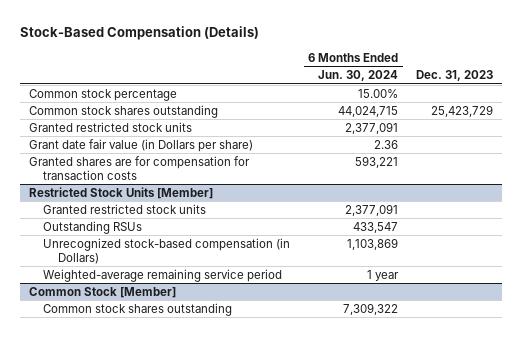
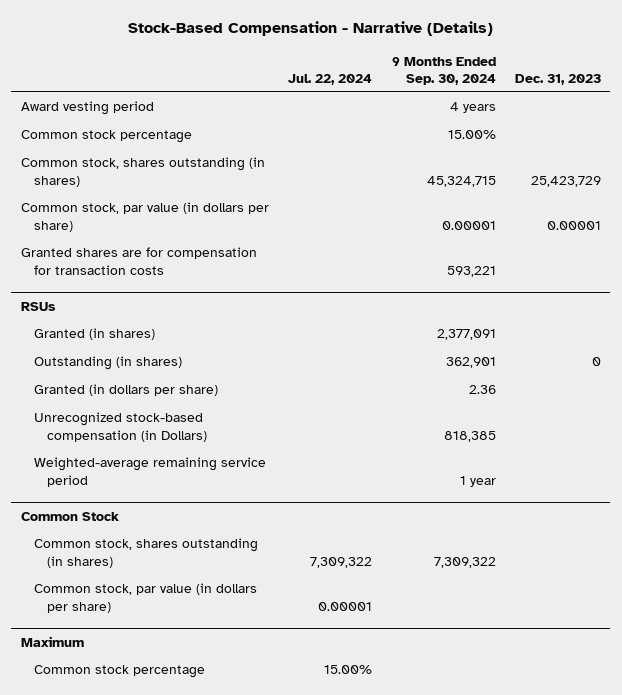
- Stock-Based Compensation (Details)
+ Stock-Based Compensation - Narrative (Details)
- | 6 Months Ended Jun. 30, 2024 | Dec. 31, 2023
+ | Jul. 22, 2024 | 9 Months Ended Sep. 30, 2024 | Dec. 31, 2023
+ Award vesting period | | 4 years |
- Common stock shares outstanding | 44,024,715 | 25,423,729
- Granted restricted stock units | 2,377,091 |
- Grant date fair value (in Dollars per share) | 2.36 |
+ Common stock, shares outstanding (in shares) | | 45,324,715 | 25,423,729
+ Common stock, par value (in dollars per share) | | 0.00001 | 0.00001
- Restricted Stock Units [Member]
- Granted restricted stock units | 2,377,091 |
- Outstanding RSUs | 433,547 |
+ RSUs
+ Granted (in shares) | | 2,377,091 |
+ Outstanding (in shares) | | 362,901 | 0
+ Granted (in dollars per share) | | 2.36 |
- Common Stock [Member]
- Common stock shares outstanding | 7,309,322 |
+ Common Stock
+ Common stock, shares outstanding (in shares) | 7,309,322 | 7,309,322 |
+ Common stock, par value (in dollars per share) | 0.00001 | |
+ Maximum
+ Common stock percentage | 15.00% | |

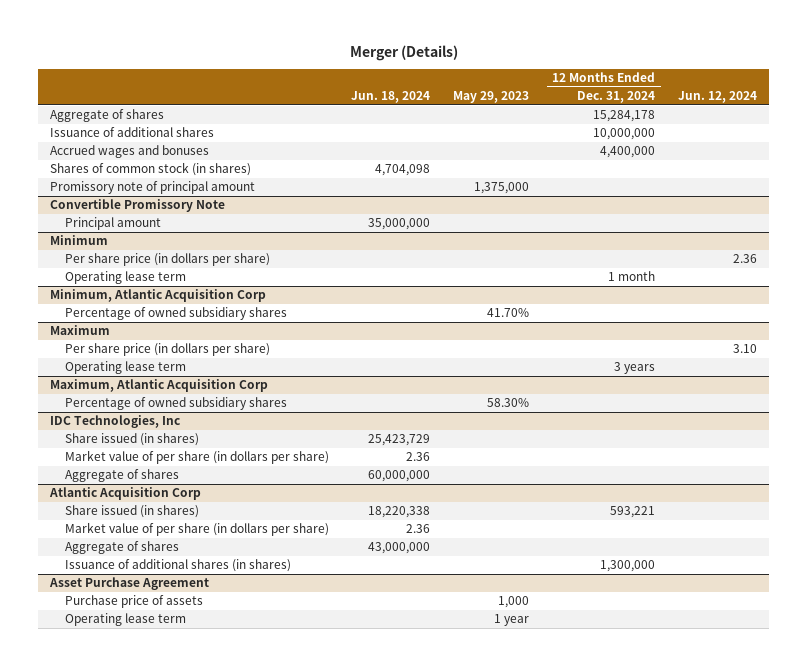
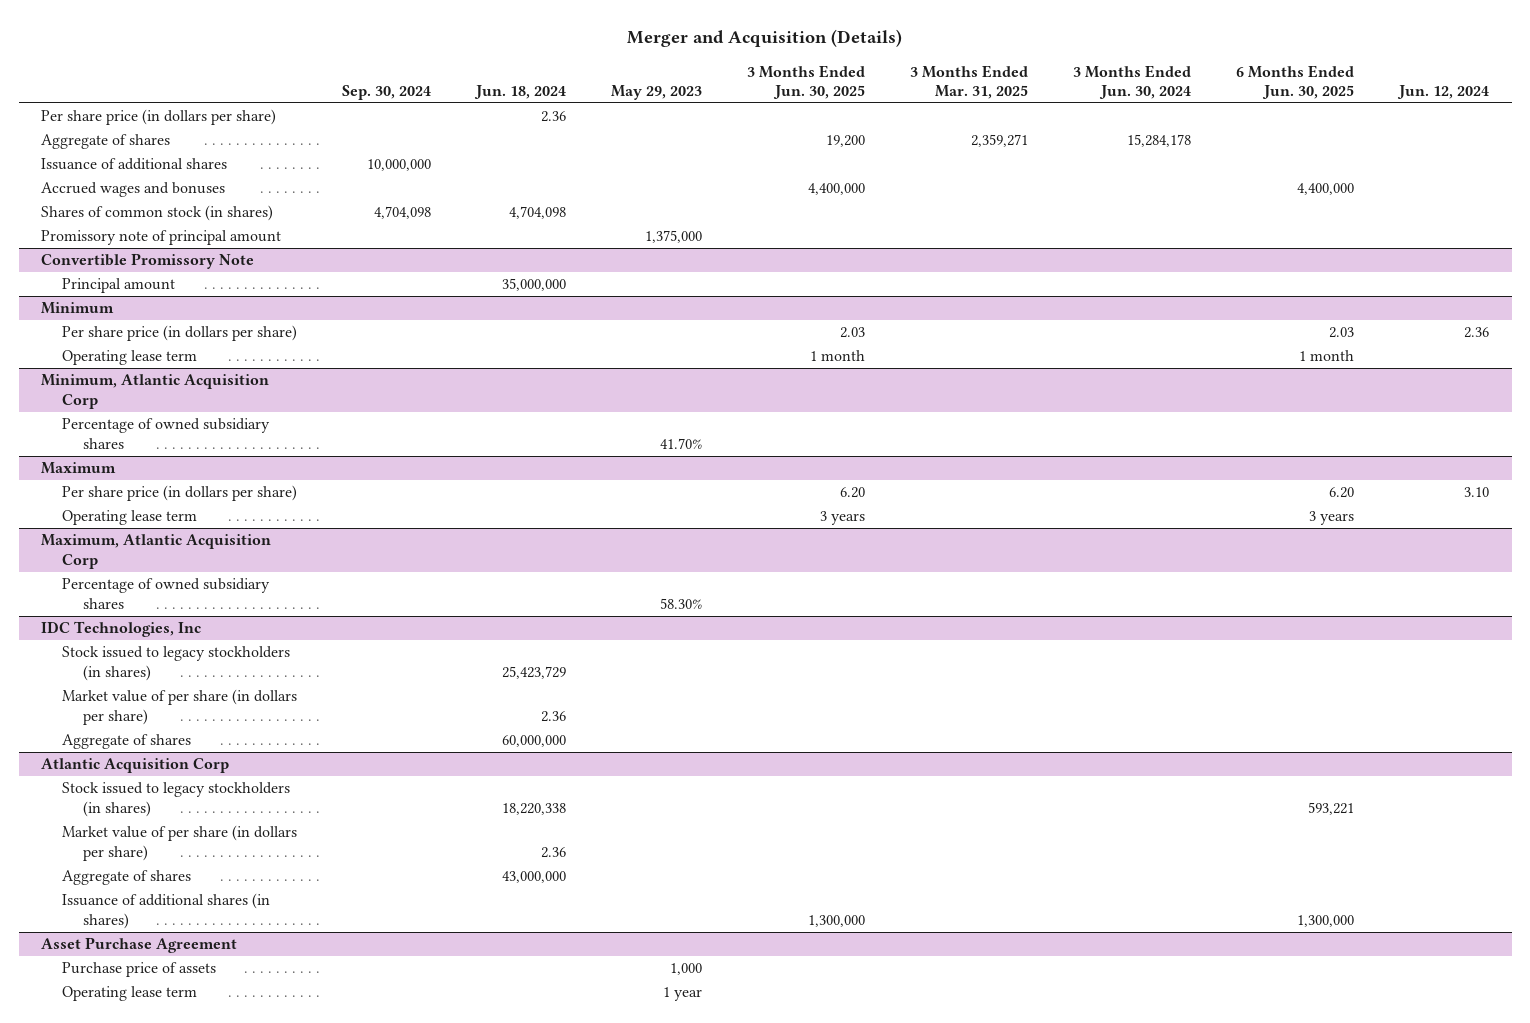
- Merger (Details)
+ Merger and Acquisition (Details)
- | Jun. 18, 2024 | May 29, 2023 | 12 Months Ended Dec. 31, 2024 | Jun. 12, 2024
+ | Sep. 30, 2024 | Jun. 18, 2024 | May 29, 2023 | 3 Months Ended Jun. 30, 2025 | 3 Months Ended Mar. 31, 2025 | 3 Months Ended Jun. 30, 2024 | 6 Months Ended Jun. 30, 2025 | Jun. 12, 2024
+ Per share price (in dollars per share) | | 2.36 | | | | | |
@ IDC Technologies, Inc
- Share issued (in shares) | 25,423,729 | | |
+ Stock issued to legacy stockholders (in shares) | | 25,423,729 | | | | | |
@ Atlantic Acquisition Corp
- Share issued (in shares) | 18,220,338 | | 593,221 |
+ Stock issued to legacy stockholders (in shares) | | 18,220,338 | | | | | 593,221 |

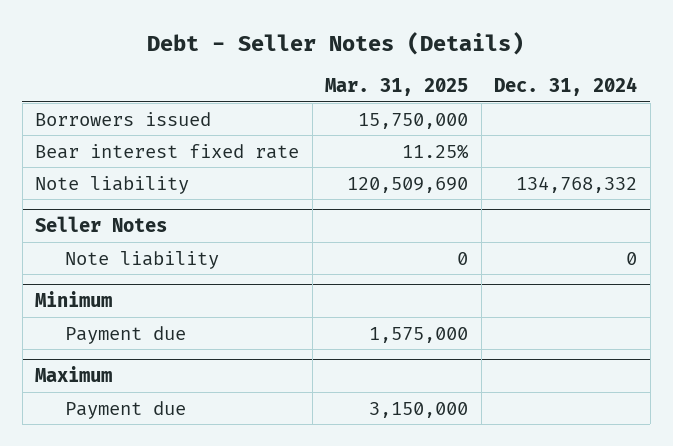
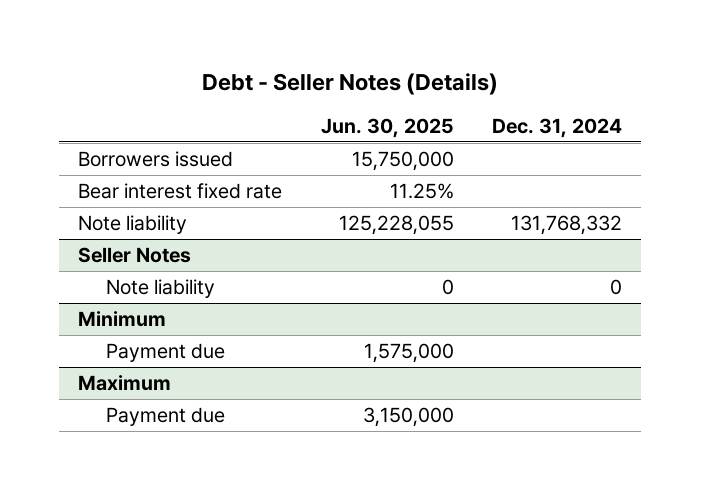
- | Mar. 31, 2025 | Dec. 31, 2024
+ | Jun. 30, 2025 | Dec. 31, 2024
- Note liability | 120,509,690 | 134,768,332
+ Note liability | 125,228,055 | 131,768,332

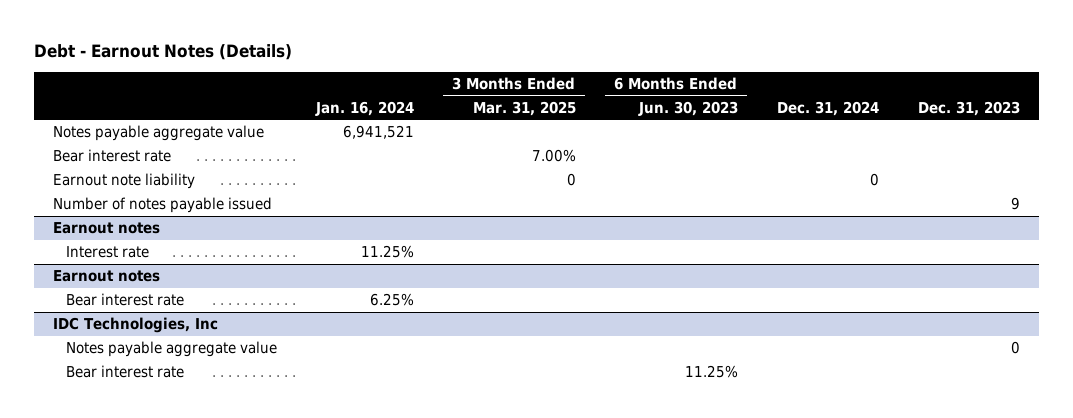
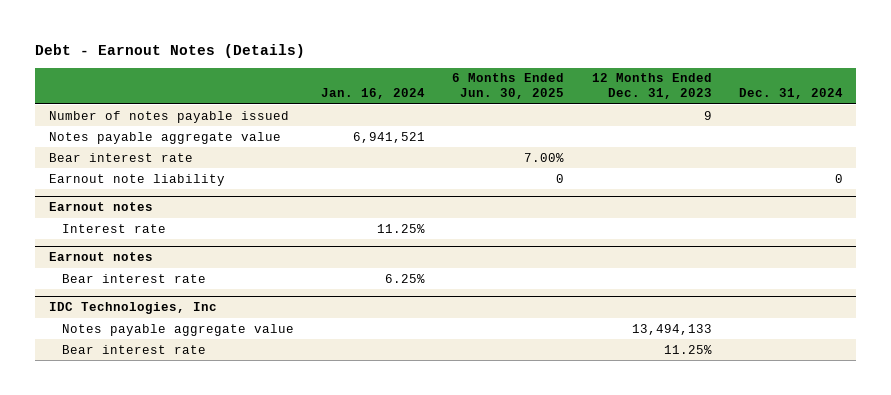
- | Jan. 16, 2024 | 3 Months Ended Mar. 31, 2025 | 6 Months Ended Jun. 30, 2023 | Dec. 31, 2024 | Dec. 31, 2023
+ | Jan. 16, 2024 | 6 Months Ended Jun. 30, 2025 | 12 Months Ended Dec. 31, 2023 | Dec. 31, 2024
moved up: Number of notes payable issued | | | 9 |

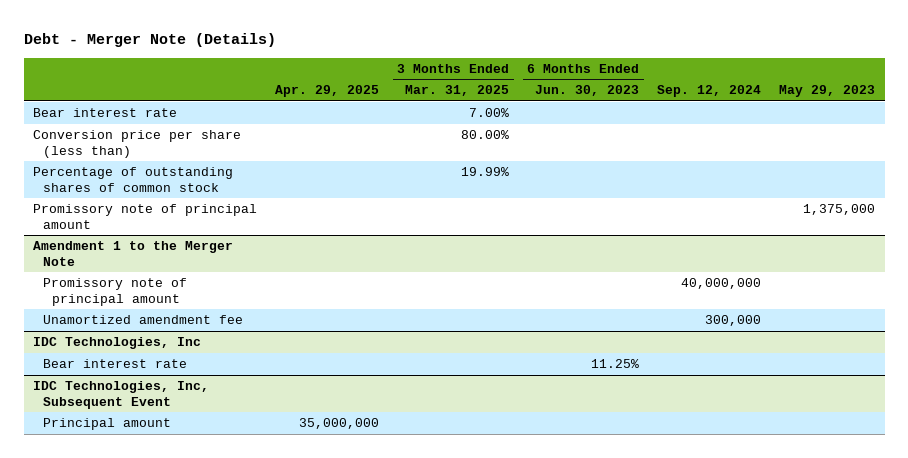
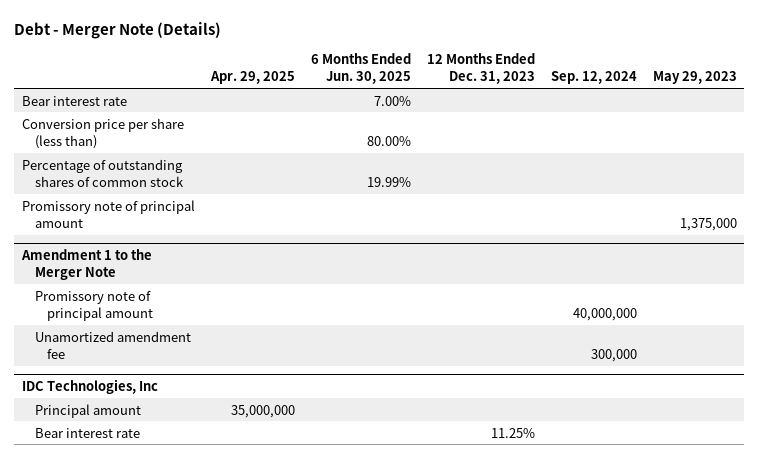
- | Apr. 29, 2025 | 3 Months Ended Mar. 31, 2025 | 6 Months Ended Jun. 30, 2023 | Sep. 12, 2024 | May 29, 2023
+ | Apr. 29, 2025 | 6 Months Ended Jun. 30, 2025 | 12 Months Ended Dec. 31, 2023 | Sep. 12, 2024 | May 29, 2023
@ IDC Technologies, Inc
+ Principal amount | 35,000,000 | | | |
- IDC Technologies, Inc, Subsequent Event
- Principal amount | 35,000,000 | | | |

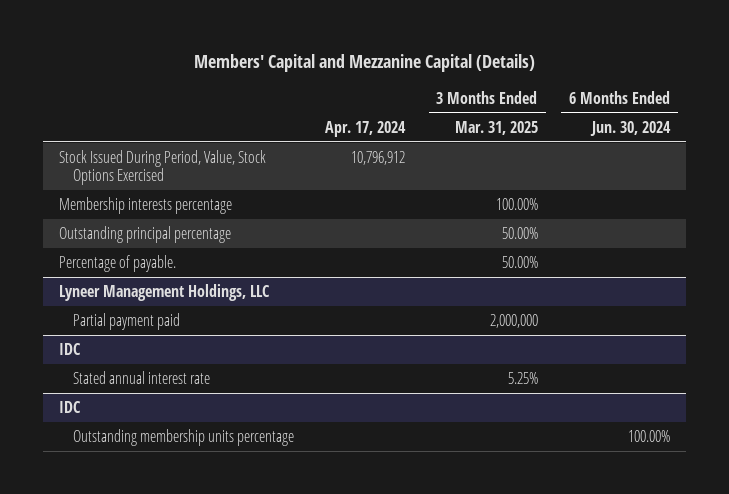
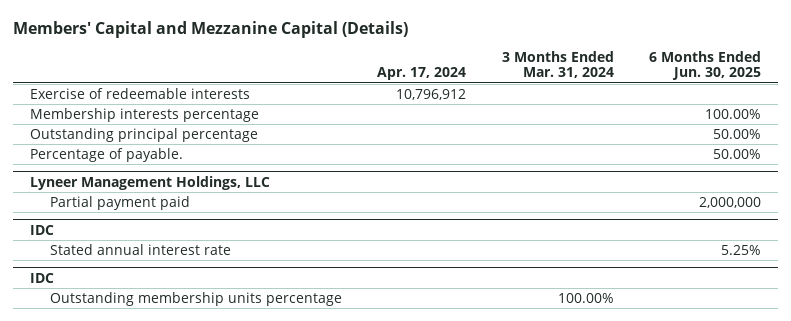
- | Apr. 17, 2024 | 3 Months Ended Mar. 31, 2025 | 6 Months Ended Jun. 30, 2024
+ | Apr. 17, 2024 | 3 Months Ended Mar. 31, 2024 | 6 Months Ended Jun. 30, 2025
- Stock Issued During Period, Value, Stock Options Exercised | 10,796,912 | |
+ Exercise of redeemable interests | 10,796,912 | |

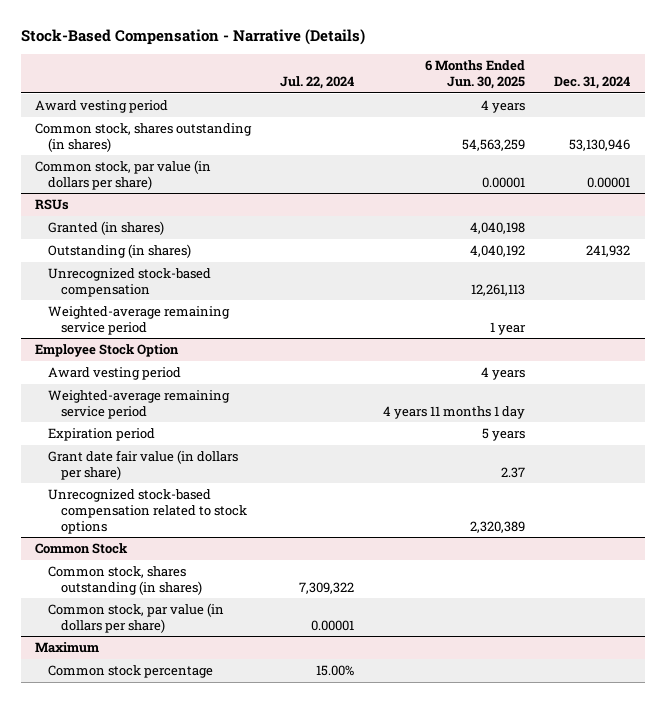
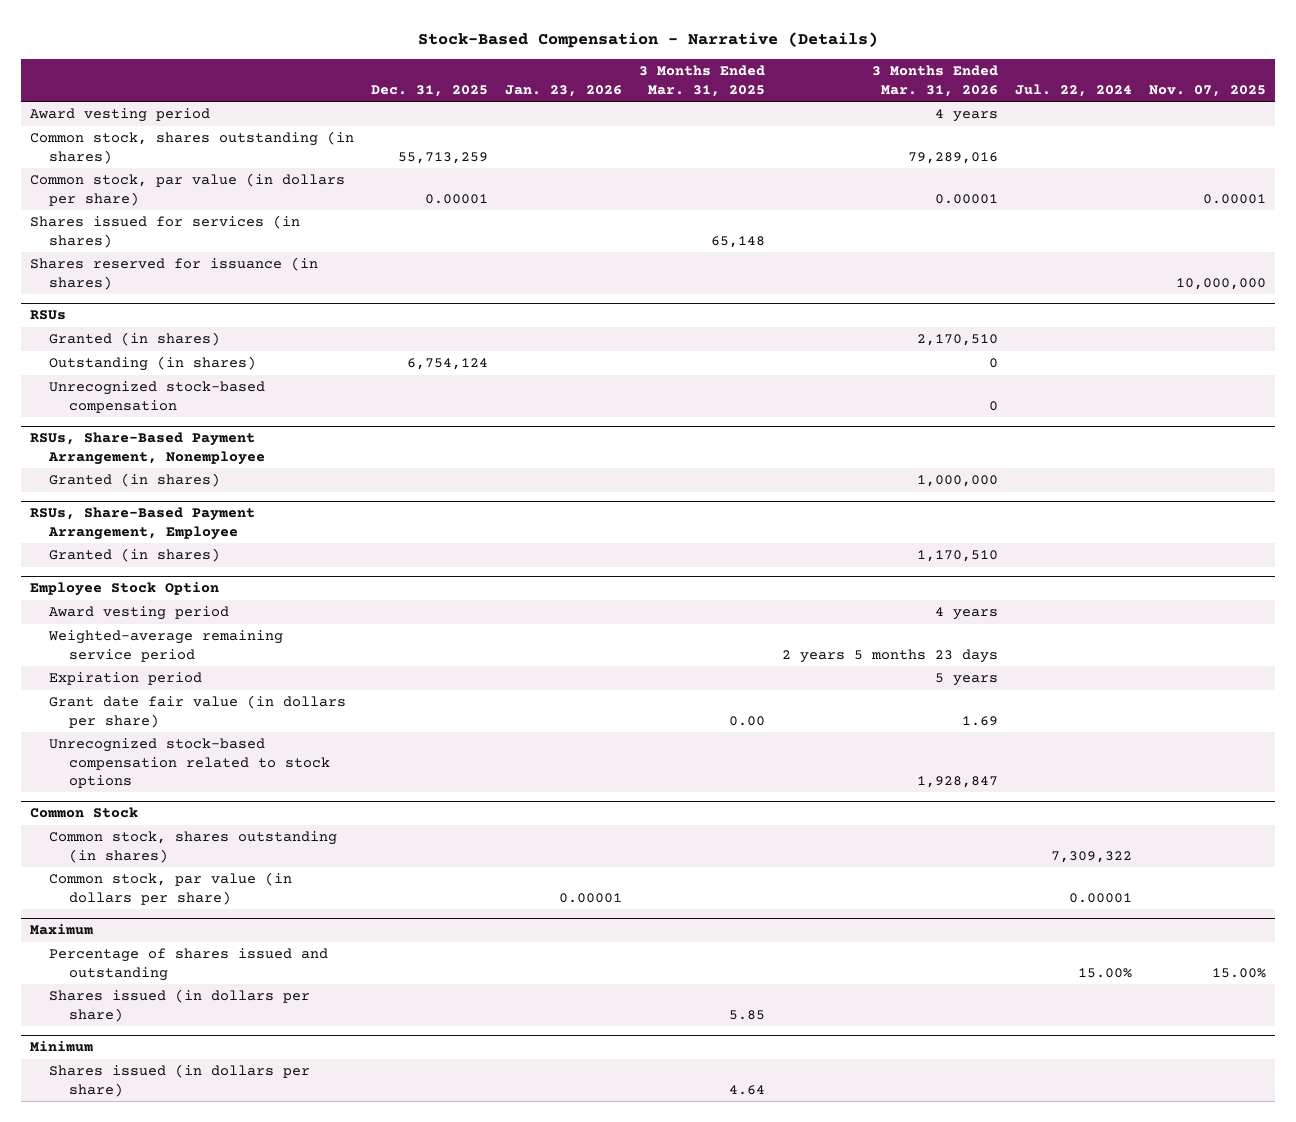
- | Jul. 22, 2024 | 6 Months Ended Jun. 30, 2025 | Dec. 31, 2024
+ | Dec. 31, 2025 | Jan. 23, 2026 | 3 Months Ended Mar. 31, 2025 | 3 Months Ended Mar. 31, 2026 | Jul. 22, 2024 | Nov. 07, 2025
+ Shares issued for services (in shares) | | | 65,148 | | |
+ Shares reserved for issuance (in shares) | | | | | | 10,000,000
@ RSUs
- Weighted-average remaining service period | | 1 year |
+ RSUs, Share-Based Payment Arrangement, Nonemployee
+ Granted (in shares) | | | | 1,000,000 | |
+ RSUs, Share-Based Payment Arrangement, Employee
+ Granted (in shares) | | | | 1,170,510 | |
@ Maximum
- Common stock percentage | 15.00% | |
+ Percentage of shares issued and outstanding | | | | | 15.00% | 15.00%
+ Shares issued (in dollars per share) | | | 5.85 | | |
+ Minimum
+ Shares issued (in dollars per share) | | | 4.64 | | |

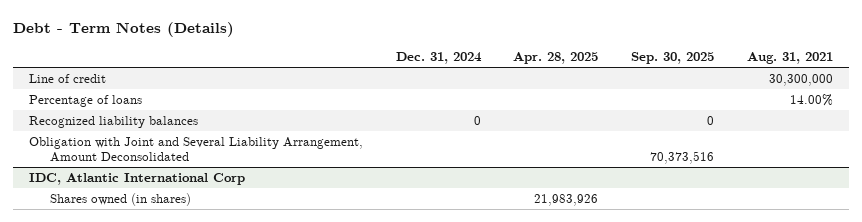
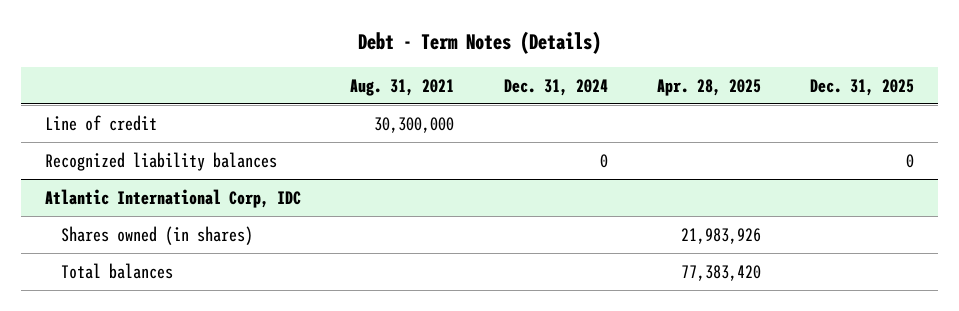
- | Dec. 31, 2024 | Apr. 28, 2025 | Sep. 30, 2025 | Aug. 31, 2021
+ | Aug. 31, 2021 | Dec. 31, 2024 | Apr. 28, 2025 | Dec. 31, 2025
- Percentage of loans | | | | 14.00%
- Obligation with Joint and Several Liability Arrangement, Amount Deconsolidated | | | 70,373,516 |
- IDC, Atlantic International Corp
+ Atlantic International Corp, IDC
+ Total balances | | | 77,383,420 |

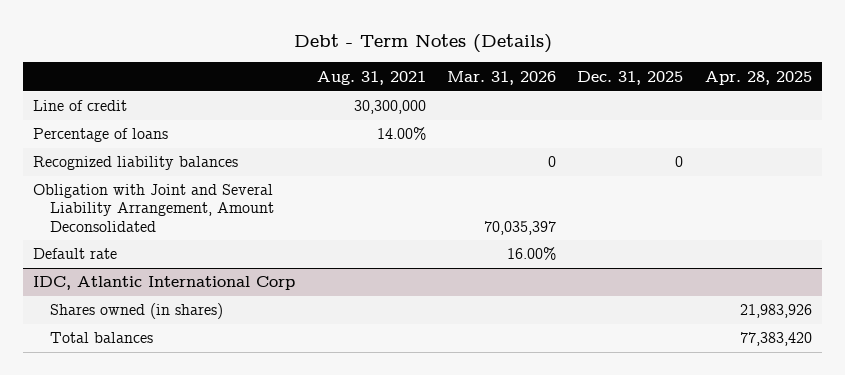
- | Aug. 31, 2021 | Dec. 31, 2024 | Apr. 28, 2025 | Dec. 31, 2025
+ | Aug. 31, 2021 | Mar. 31, 2026 | Dec. 31, 2025 | Apr. 28, 2025
+ Percentage of loans | 14.00% | | |
- Atlantic International Corp, IDC
+ Obligation with Joint and Several Liability Arrangement, Amount Deconsolidated | | 70,035,397 | |
+ Default rate | | 16.00% | |
+ IDC, Atlantic International Corp

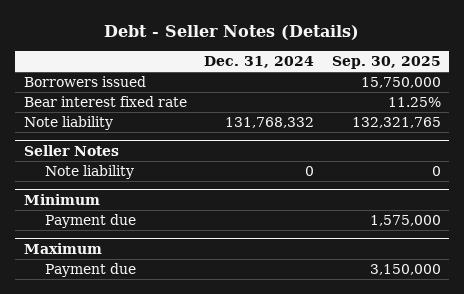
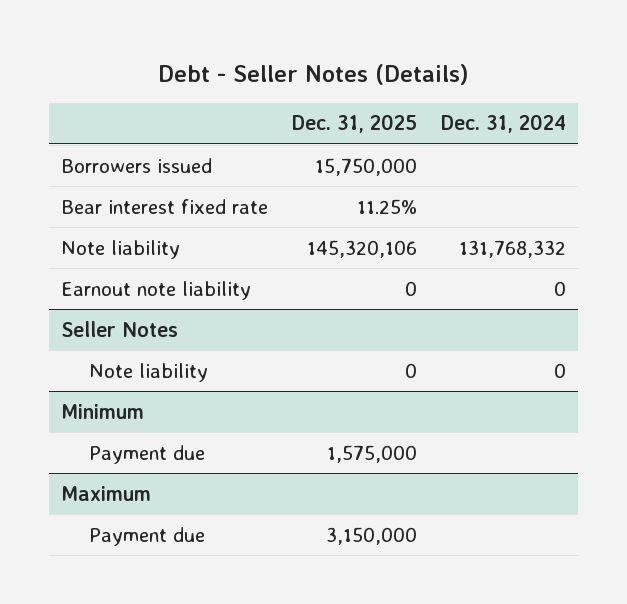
- | Dec. 31, 2024 | Sep. 30, 2025
+ | Dec. 31, 2025 | Dec. 31, 2024
+ Earnout note liability | 0 | 0

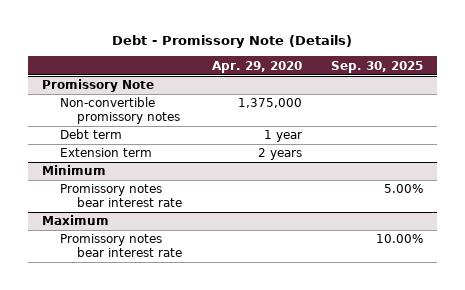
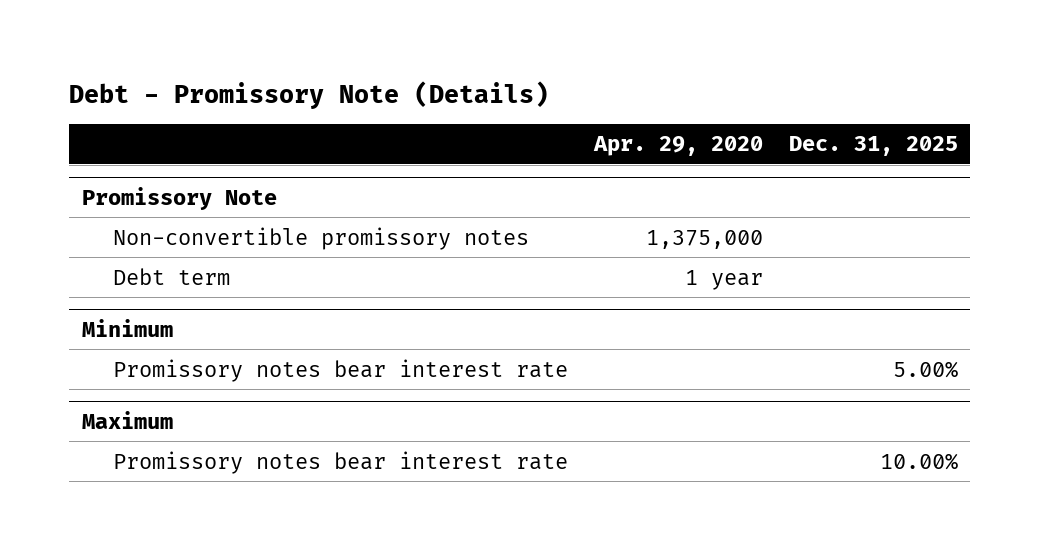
- | Apr. 29, 2020 | Sep. 30, 2025
+ | Apr. 29, 2020 | Dec. 31, 2025
@ Promissory Note
- Extension term | 2 years |

